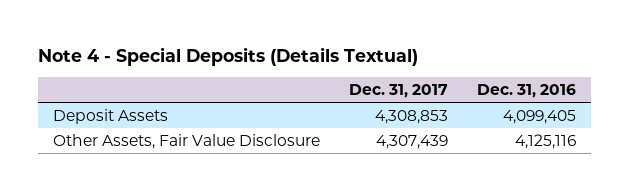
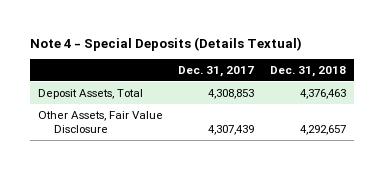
- | Dec. 31, 2017 | Dec. 31, 2016
+ | Dec. 31, 2017 | Dec. 31, 2018
- Deposit Assets | 4,308,853 | 4,099,405
+ Deposit Assets, Total | 4,308,853 | 4,376,463

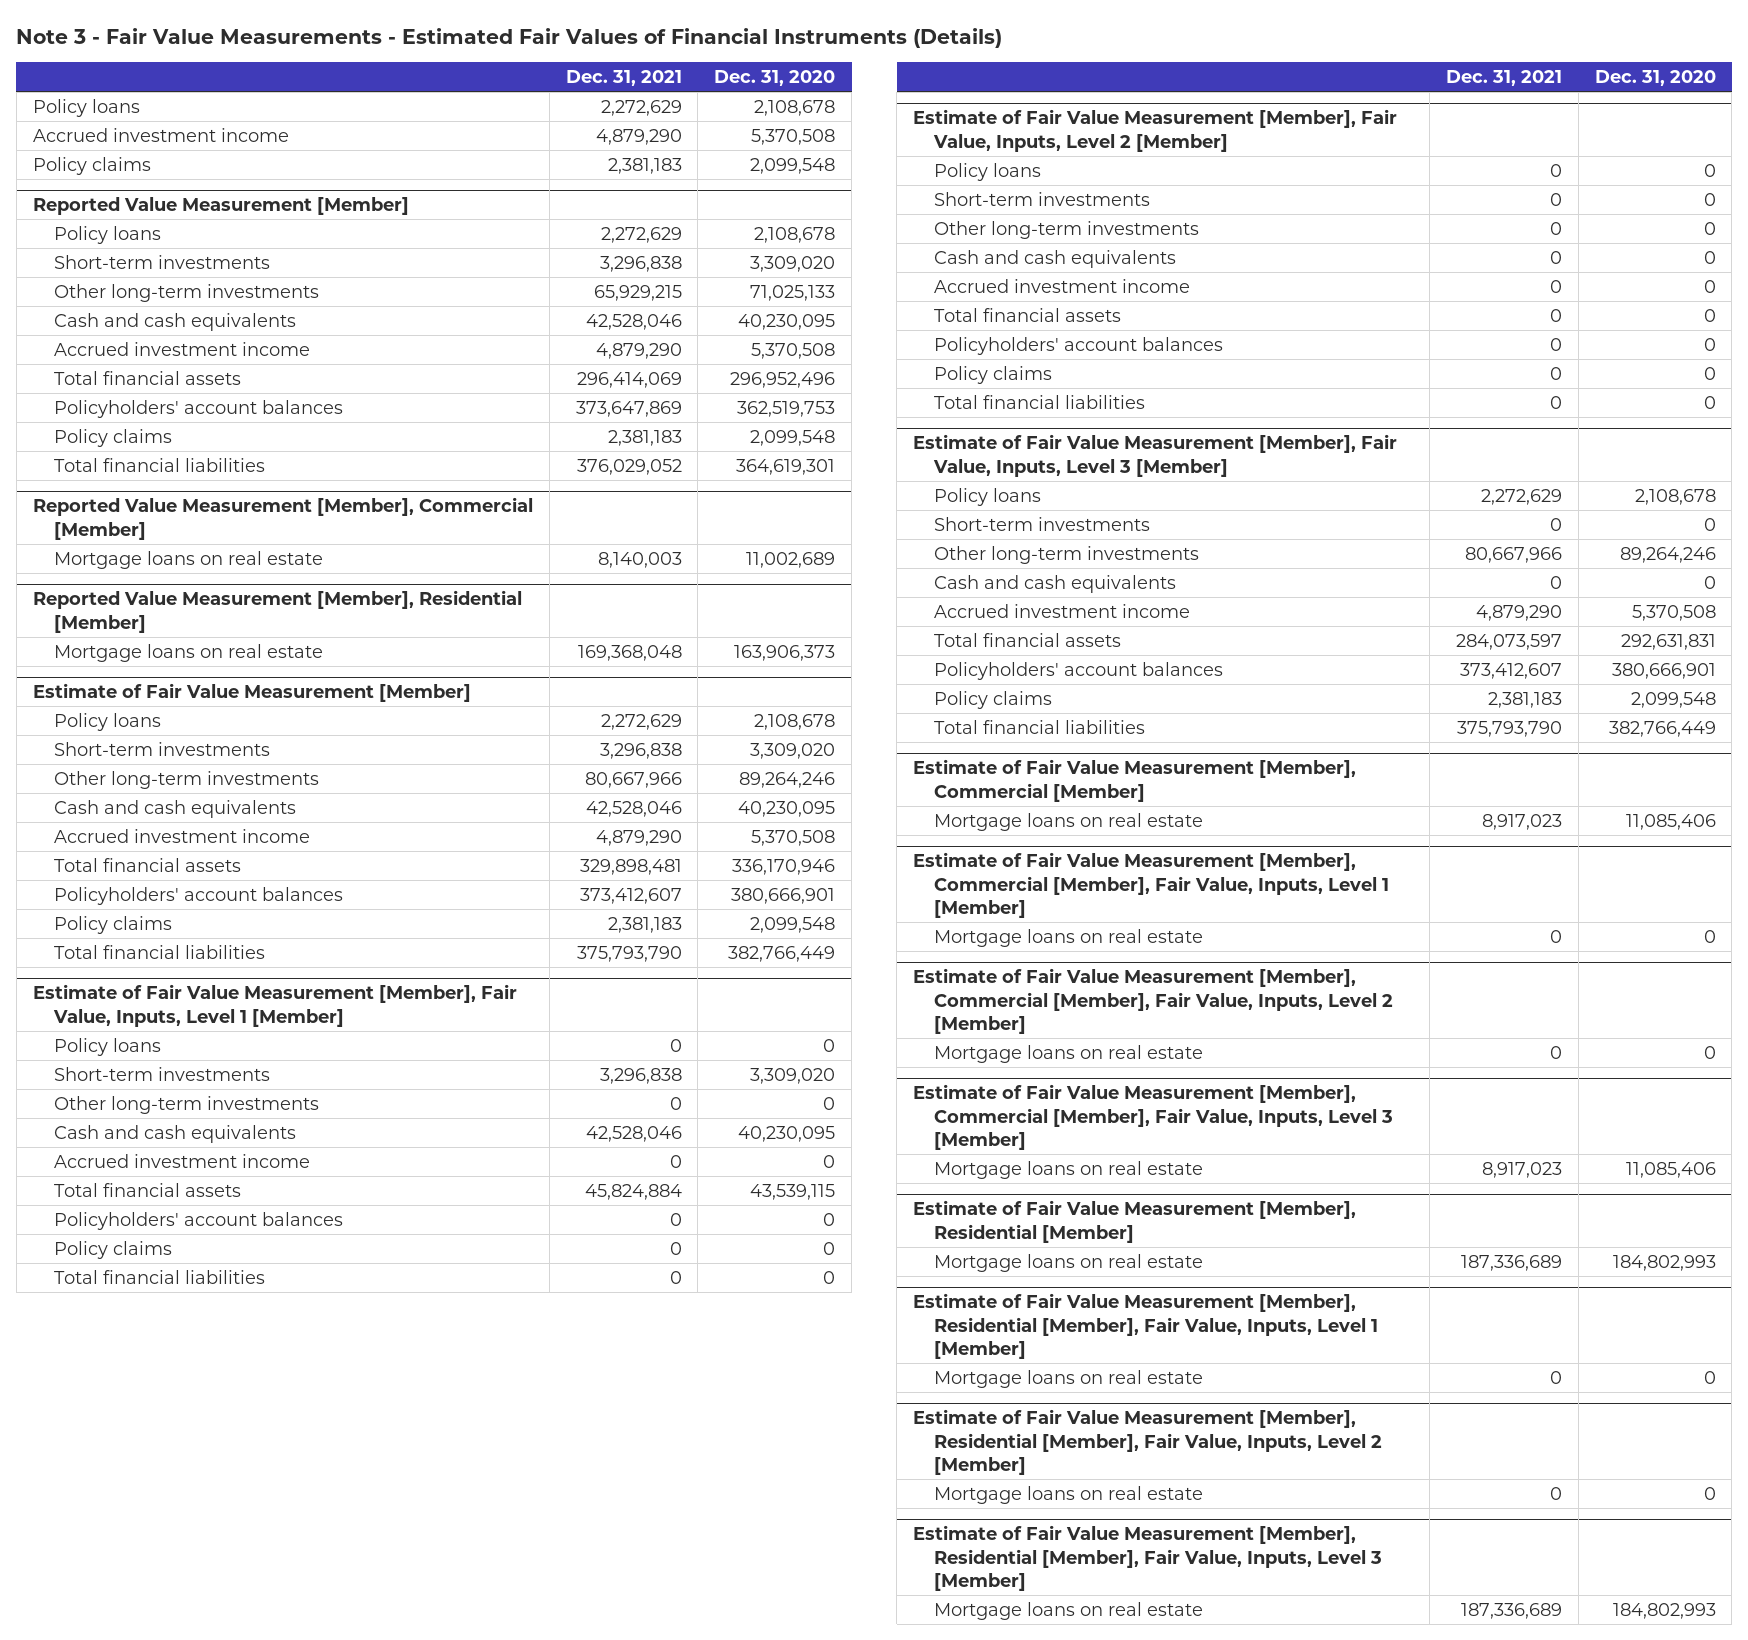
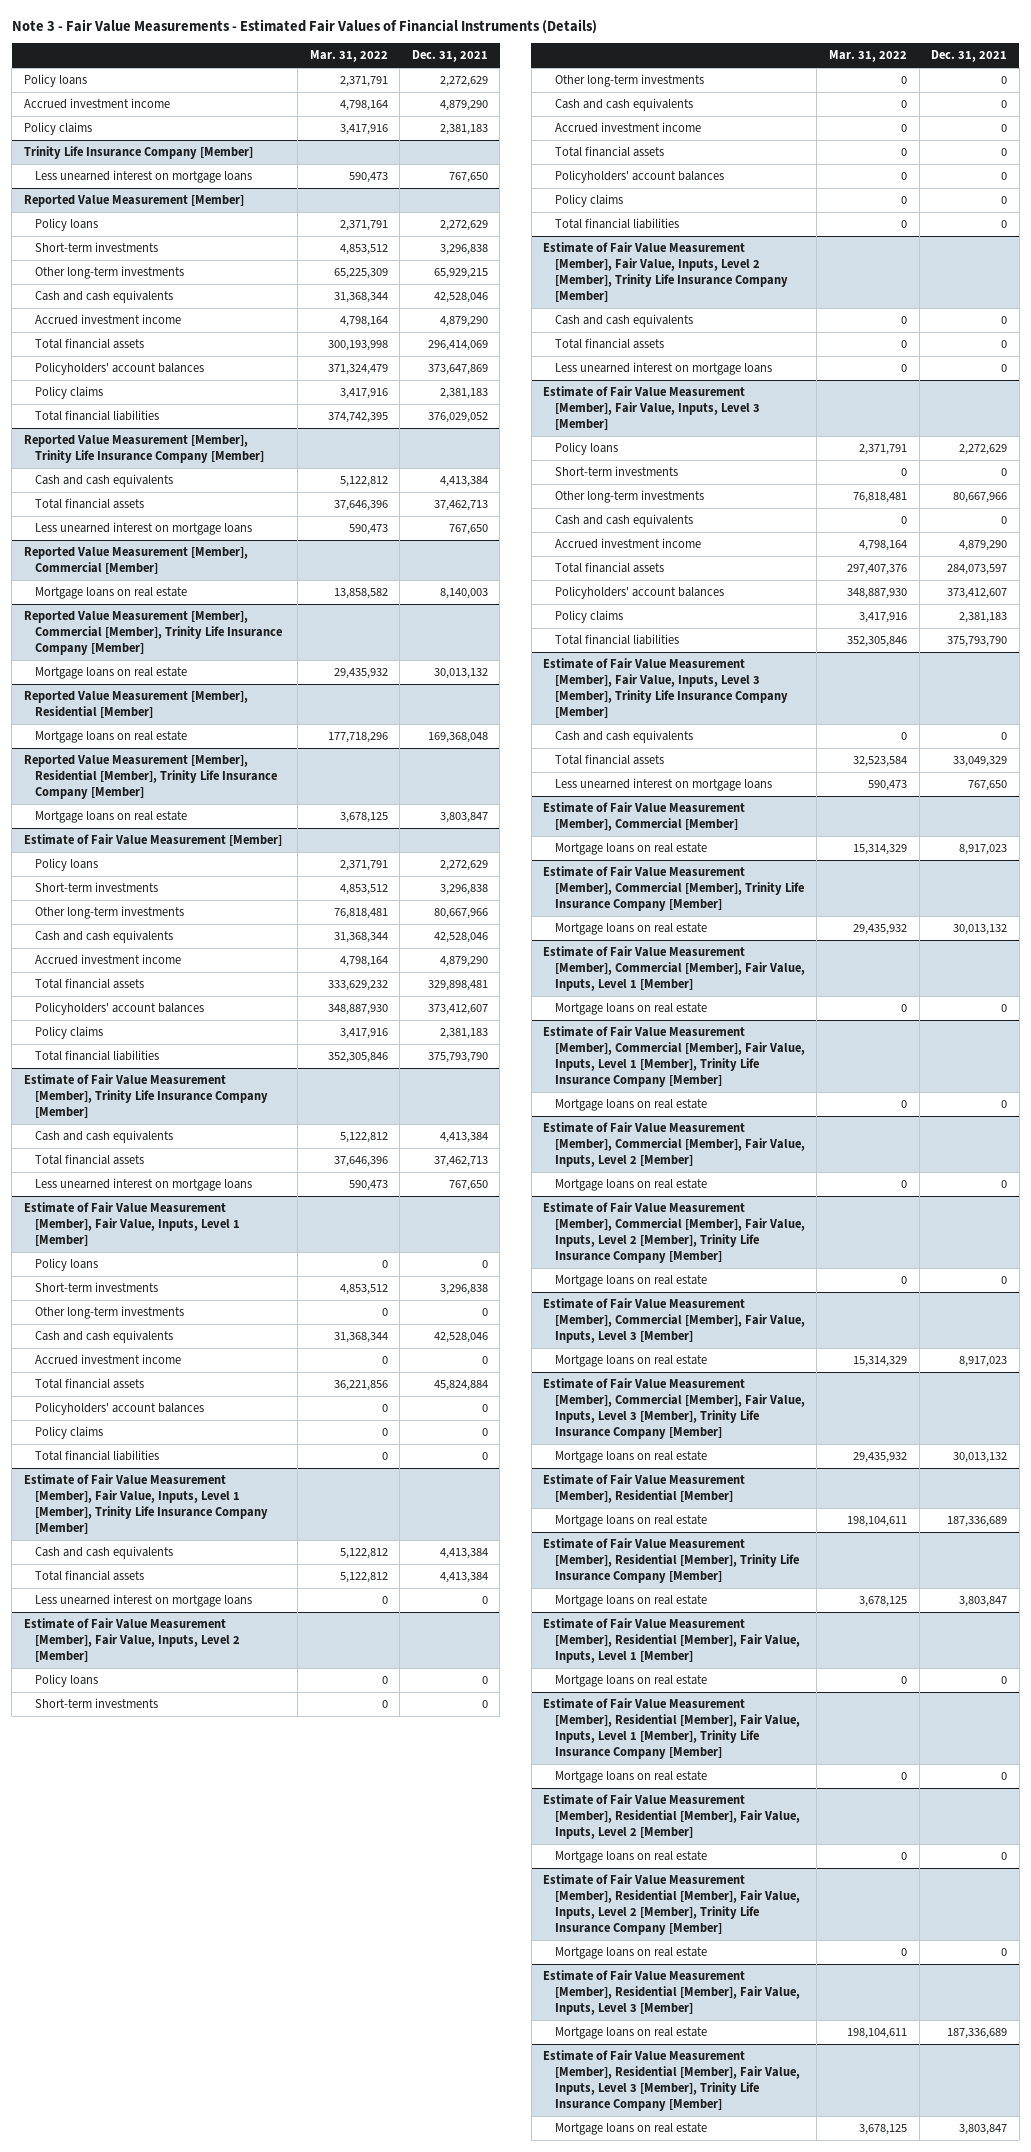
- | Dec. 31, 2021 | Dec. 31, 2020
+ | Mar. 31, 2022 | Dec. 31, 2021
+ Trinity Life Insurance Company [Member]
+ Less unearned interest on mortgage loans | 590,473 | 767,650
+ Reported Value Measurement [Member], Trinity Life Insurance Company [Member]
+ Cash and cash equivalents | 5,122,812 | 4,413,384
+ Total financial assets | 37,646,396 | 37,462,713
+ Less unearned interest on mortgage loans | 590,473 | 767,650
+ Reported Value Measurement [Member], Commercial [Member], Trinity Life Insurance Company [Member]
+ Mortgage loans on real estate | 29,435,932 | 30,013,132
+ Reported Value Measurement [Member], Residential [Member], Trinity Life Insurance Company [Member]
+ Mortgage loans on real estate | 3,678,125 | 3,803,847
+ Estimate of Fair Value Measurement [Member], Trinity Life Insurance Company [Member]
+ Cash and cash equivalents | 5,122,812 | 4,413,384
+ Total financial assets | 37,646,396 | 37,462,713
+ Less unearned interest on mortgage loans | 590,473 | 767,650
+ Estimate of Fair Value Measurement [Member], Fair Value, Inputs, Level 1 [Member], Trinity Life Insurance Company [Member]
+ Cash and cash equivalents | 5,122,812 | 4,413,384
+ Total financial assets | 5,122,812 | 4,413,384
+ Less unearned interest on mortgage loans | 0 | 0
+ Estimate of Fair Value Measurement [Member], Fair Value, Inputs, Level 2 [Member], Trinity Life Insurance Company [Member]
+ Cash and cash equivalents | 0 | 0
+ Total financial assets | 0 | 0
+ Less unearned interest on mortgage loans | 0 | 0
+ Estimate of Fair Value Measurement [Member], Fair Value, Inputs, Level 3 [Member], Trinity Life Insurance Company [Member]
+ Cash and cash equivalents | 0 | 0
+ Total financial assets | 32,523,584 | 33,049,329
+ Less unearned interest on mortgage loans | 590,473 | 767,650
+ Estimate of Fair Value Measurement [Member], Commercial [Member], Trinity Life Insurance Company [Member]
+ Mortgage loans on real estate | 29,435,932 | 30,013,132
+ Estimate of Fair Value Measurement [Member], Commercial [Member], Fair Value, Inputs, Level 1 [Member], Trinity Life Insurance Company [Member]
+ Mortgage loans on real estate | 0 | 0
+ Estimate of Fair Value Measurement [Member], Commercial [Member], Fair Value, Inputs, Level 2 [Member], Trinity Life Insurance Company [Member]
+ Mortgage loans on real estate | 0 | 0
+ Estimate of Fair Value Measurement [Member], Commercial [Member], Fair Value, Inputs, Level 3 [Member], Trinity Life Insurance Company [Member]
+ Mortgage loans on real estate | 29,435,932 | 30,013,132
+ Estimate of Fair Value Measurement [Member], Residential [Member], Trinity Life Insurance Company [Member]
+ Mortgage loans on real estate | 3,678,125 | 3,803,847
+ Estimate of Fair Value Measurement [Member], Residential [Member], Fair Value, Inputs, Level 1 [Member], Trinity Life Insurance Company [Member]
+ Mortgage loans on real estate | 0 | 0
+ Estimate of Fair Value Measurement [Member], Residential [Member], Fair Value, Inputs, Level 2 [Member], Trinity Life Insurance Company [Member]
+ Mortgage loans on real estate | 0 | 0
+ Estimate of Fair Value Measurement [Member], Residential [Member], Fair Value, Inputs, Level 3 [Member], Trinity Life Insurance Company [Member]
+ Mortgage loans on real estate | 3,678,125 | 3,803,847

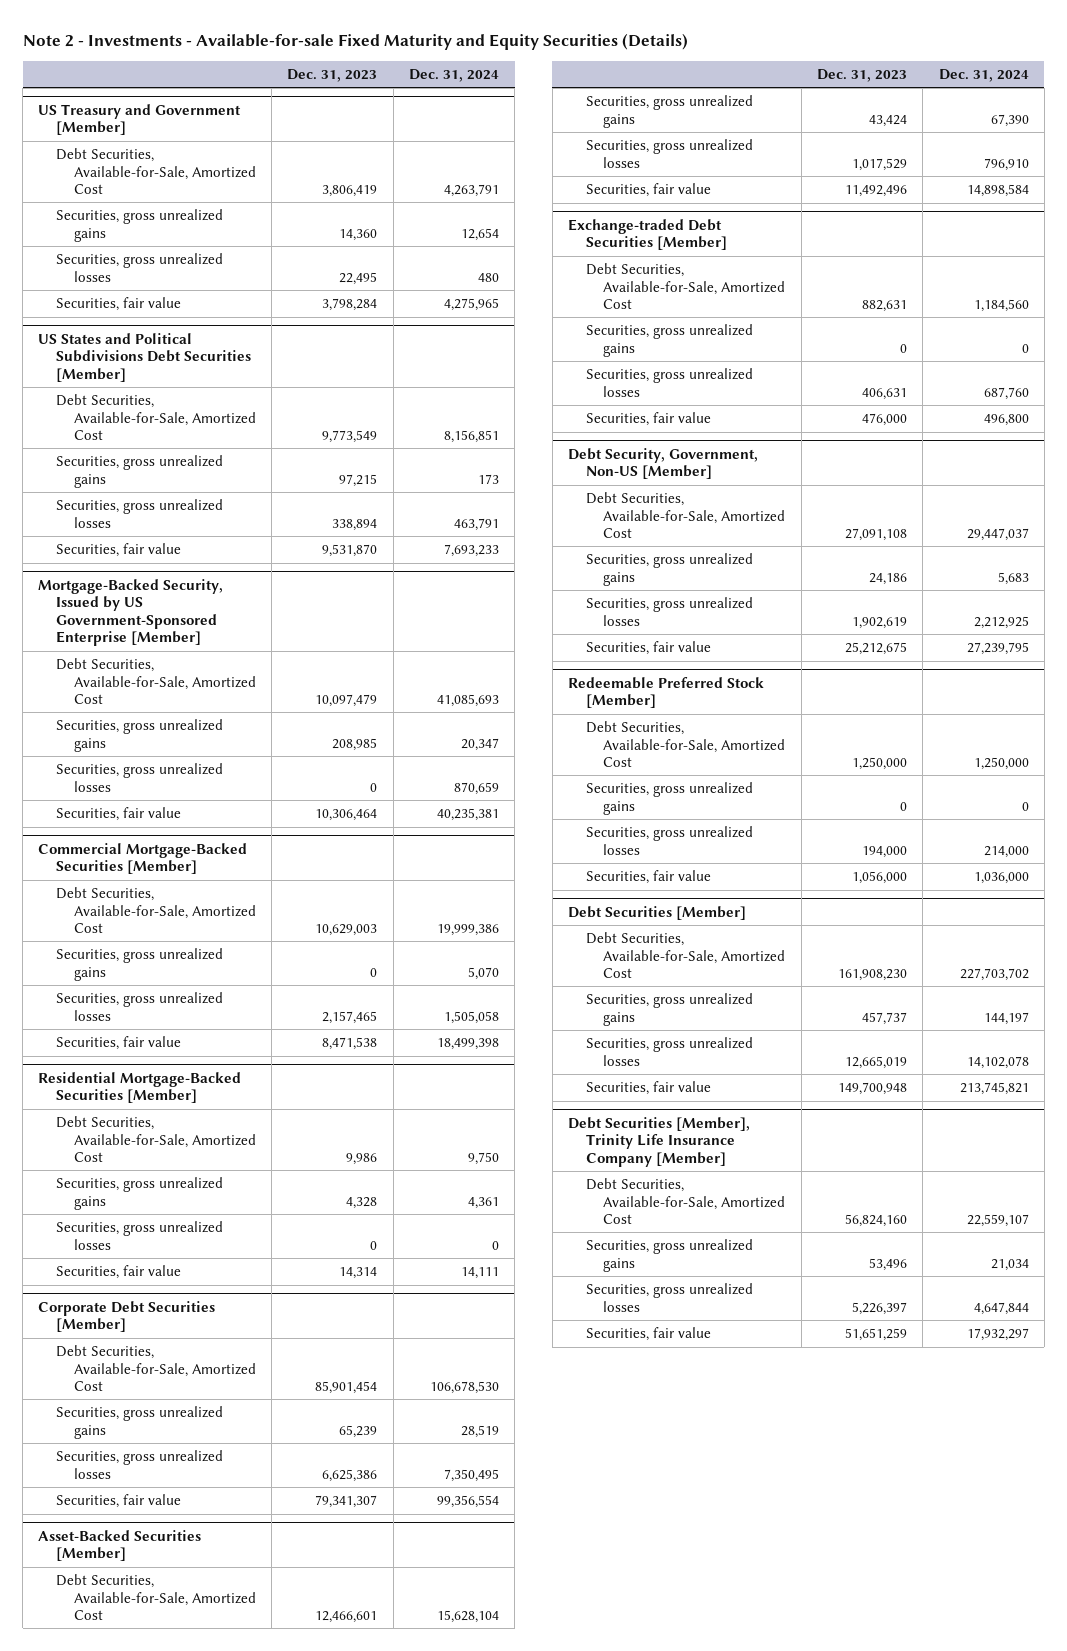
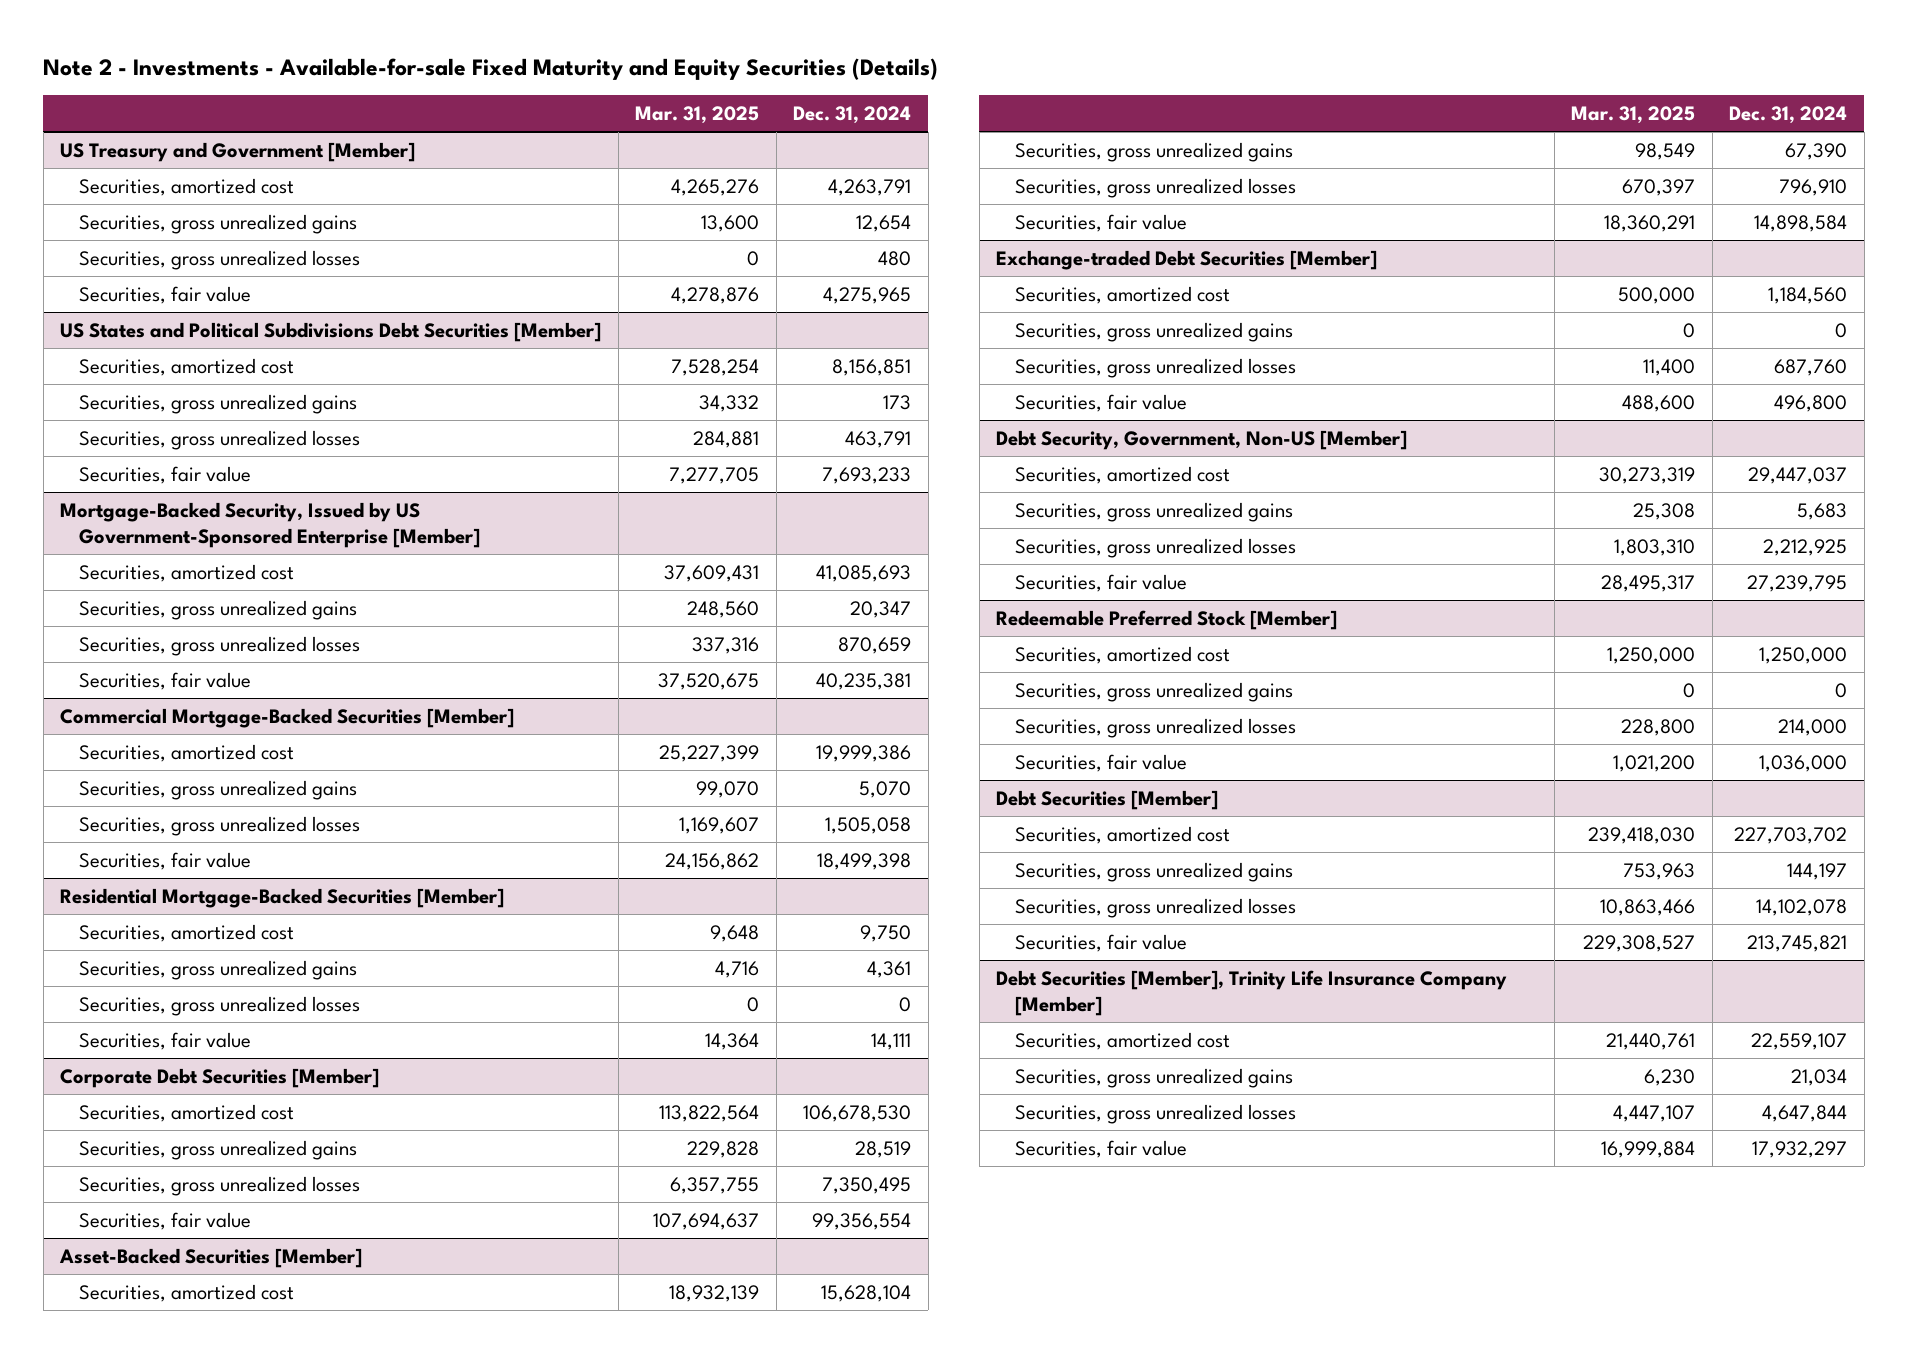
- | Dec. 31, 2023 | Dec. 31, 2024
+ | Mar. 31, 2025 | Dec. 31, 2024
@ US Treasury and Government [Member]
- Debt Securities, Available-for-Sale, Amortized Cost | 3,806,419 | 4,263,791
+ Securities, amortized cost | 4,265,276 | 4,263,791
@ US States and Political Subdivisions Debt Securities [Member]
- Debt Securities, Available-for-Sale, Amortized Cost | 9,773,549 | 8,156,851
+ Securities, amortized cost | 7,528,254 | 8,156,851
@ Mortgage-Backed Security, Issued by US Government-Sponsored Enterprise [Member]
- Debt Securities, Available-for-Sale, Amortized Cost | 10,097,479 | 41,085,693
+ Securities, amortized cost | 37,609,431 | 41,085,693
@ Commercial Mortgage-Backed Securities [Member]
- Debt Securities, Available-for-Sale, Amortized Cost | 10,629,003 | 19,999,386
+ Securities, amortized cost | 25,227,399 | 19,999,386
@ Residential Mortgage-Backed Securities [Member]
- Debt Securities, Available-for-Sale, Amortized Cost | 9,986 | 9,750
+ Securities, amortized cost | 9,648 | 9,750
@ Corporate Debt Securities [Member]
- Debt Securities, Available-for-Sale, Amortized Cost | 85,901,454 | 106,678,530
+ Securities, amortized cost | 113,822,564 | 106,678,530
@ Asset-Backed Securities [Member]
- Debt Securities, Available-for-Sale, Amortized Cost | 12,466,601 | 15,628,104
+ Securities, amortized cost | 18,932,139 | 15,628,104
@ Exchange-traded Debt Securities [Member]
- Debt Securities, Available-for-Sale, Amortized Cost | 882,631 | 1,184,560
+ Securities, amortized cost | 500,000 | 1,184,560
@ Debt Security, Government, Non-US [Member]
- Debt Securities, Available-for-Sale, Amortized Cost | 27,091,108 | 29,447,037
+ Securities, amortized cost | 30,273,319 | 29,447,037
@ Redeemable Preferred Stock [Member]
- Debt Securities, Available-for-Sale, Amortized Cost | 1,250,000 | 1,250,000
+ Securities, amortized cost | 1,250,000 | 1,250,000
@ Debt Securities [Member]
- Debt Securities, Available-for-Sale, Amortized Cost | 161,908,230 | 227,703,702
+ Securities, amortized cost | 239,418,030 | 227,703,702
@ Debt Securities [Member], Trinity Life Insurance Company [Member]
- Debt Securities, Available-for-Sale, Amortized Cost | 56,824,160 | 22,559,107
+ Securities, amortized cost | 21,440,761 | 22,559,107

